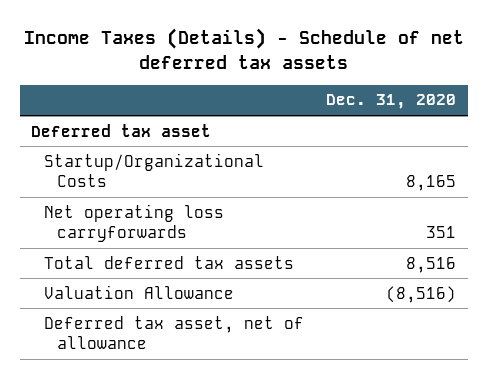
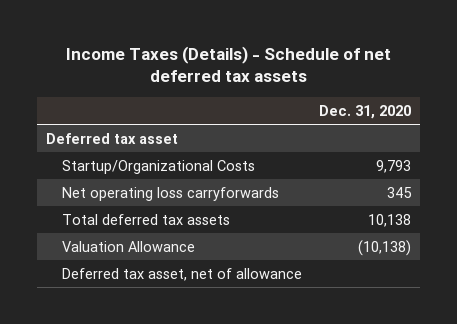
- Startup/Organizational Costs | 8,165
- Net operating loss carryforwards | 351
- Total deferred tax assets | 8,516
- Valuation Allowance | (8,516)
+ Startup/Organizational Costs | 9,793
+ Net operating loss carryforwards | 345
+ Total deferred tax assets | 10,138
+ Valuation Allowance | (10,138)

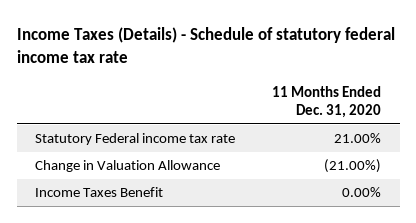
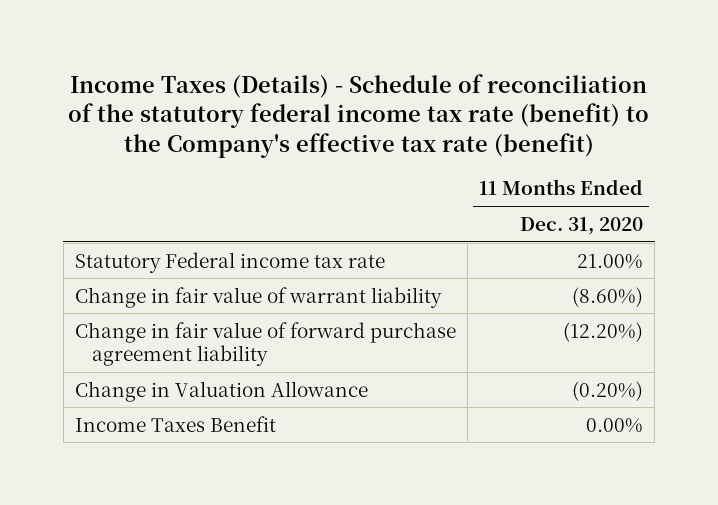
- Income Taxes (Details) - Schedule of statutory federal income tax rate
+ Income Taxes (Details) - Schedule of reconciliation of the statutory federal income tax rate (benefit) to the Company's effective tax rate (benefit)
- Change in Valuation Allowance | (21.00%)
+ Change in fair value of warrant liability | (8.60%)
+ Change in fair value of forward purchase agreement liability | (12.20%)
+ Change in Valuation Allowance | (0.20%)

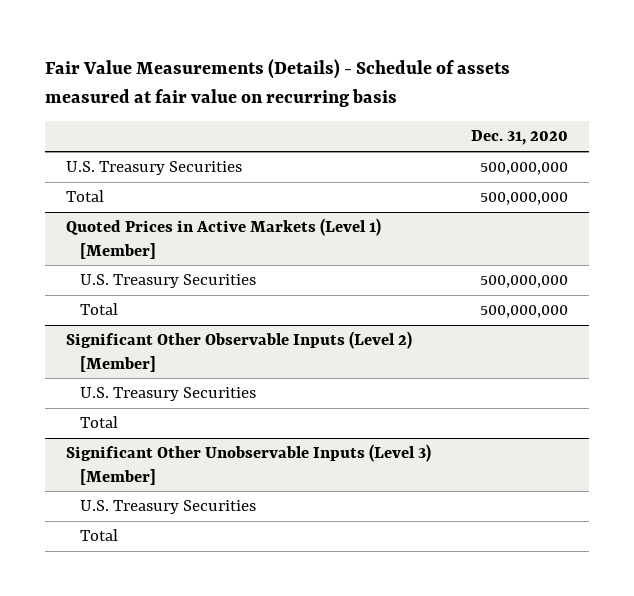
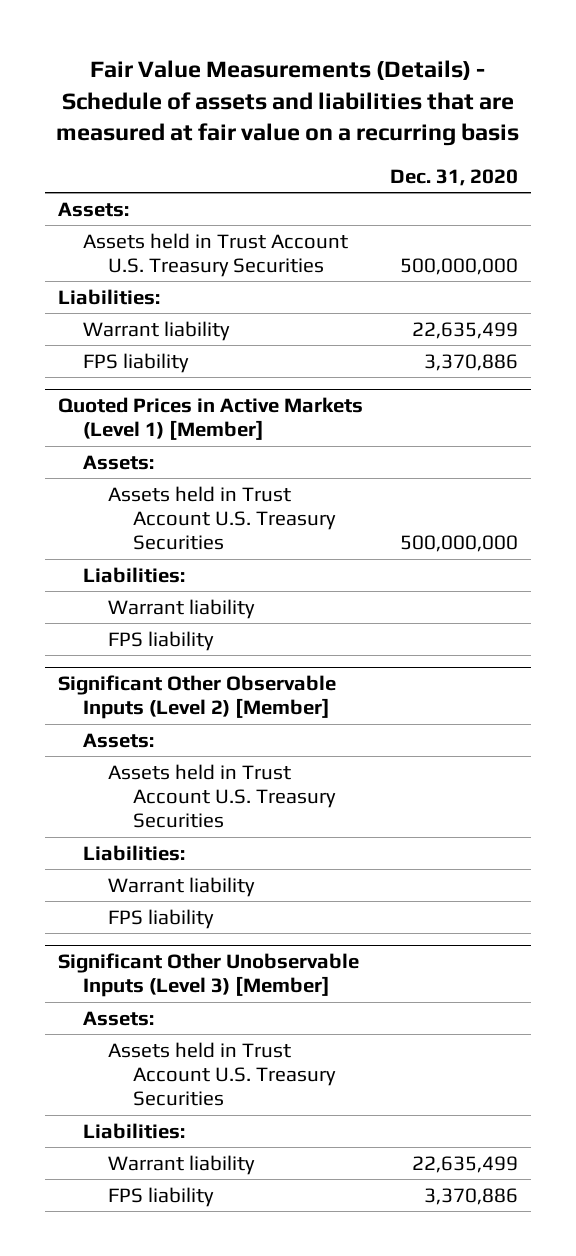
- Fair Value Measurements (Details) - Schedule of assets measured at fair value on recurring basis
+ Fair Value Measurements (Details) - Schedule of assets and liabilities that are measured at fair value on a recurring basis
- U.S. Treasury Securities | 500,000,000
- Total | 500,000,000
+ Assets:
+ Assets held in Trust Account U.S. Treasury Securities | 500,000,000
+ Liabilities:
+ Warrant liability | 22,635,499
+ FPS liability | 3,370,886
@ Quoted Prices in Active Markets (Level 1) [Member]
- U.S. Treasury Securities | 500,000,000
- Total | 500,000,000
+ Assets:
+ Assets held in Trust Account U.S. Treasury Securities | 500,000,000
+ Liabilities:
+ Warrant liability
+ FPS liability
@ Significant Other Observable Inputs (Level 2) [Member]
- U.S. Treasury Securities
- Total
+ Assets:
+ Assets held in Trust Account U.S. Treasury Securities
+ Liabilities:
+ Warrant liability
+ FPS liability
@ Significant Other Unobservable Inputs (Level 3) [Member]
- U.S. Treasury Securities
- Total
+ Assets:
+ Assets held in Trust Account U.S. Treasury Securities
+ Liabilities:
+ Warrant liability | 22,635,499
+ FPS liability | 3,370,886

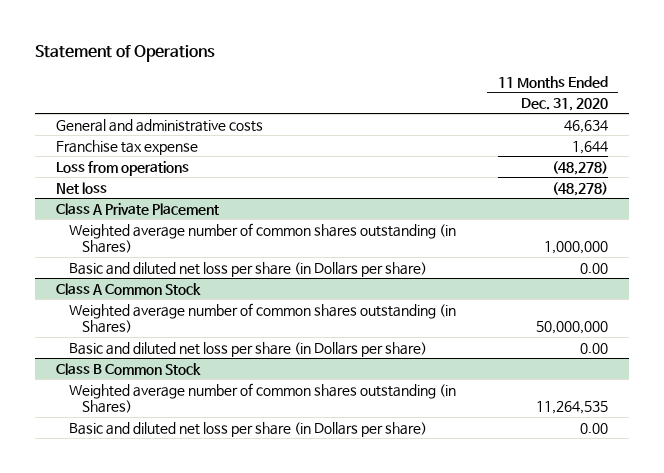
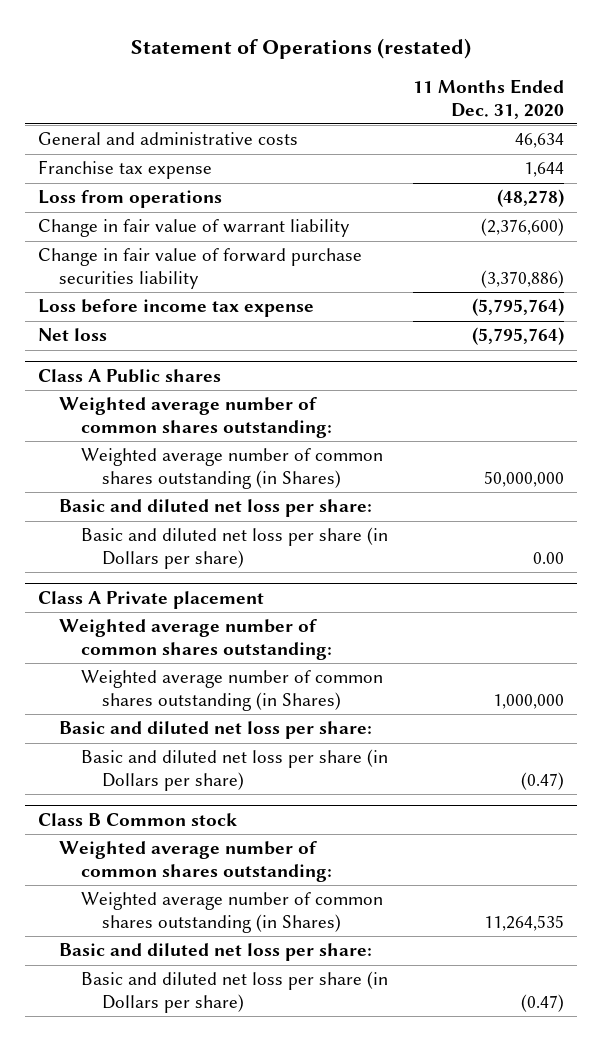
- Statement of Operations
+ Statement of Operations (restated)
- Net loss | (48,278)
- Class A Private Placement
- Weighted average number of common shares outstanding (in Shares) | 1,000,000
- Basic and diluted net loss per share (in Dollars per share) | 0.00
- Class A Common Stock
+ Change in fair value of warrant liability | (2,376,600)
+ Change in fair value of forward purchase securities liability | (3,370,886)
+ Loss before income tax expense | (5,795,764)
+ Net loss | (5,795,764)
+ Class A Public shares
+ Weighted average number of common shares outstanding:
+ Basic and diluted net loss per share:
- Class B Common Stock
+ Class A Private placement
+ Weighted average number of common shares outstanding:
+ Weighted average number of common shares outstanding (in Shares) | 1,000,000
+ Basic and diluted net loss per share:
+ Basic and diluted net loss per share (in Dollars per share) | (0.47)
+ Class B Common stock
+ Weighted average number of common shares outstanding:
- Basic and diluted net loss per share (in Dollars per share) | 0.00
+ Basic and diluted net loss per share:
+ Basic and diluted net loss per share (in Dollars per share) | (0.47)

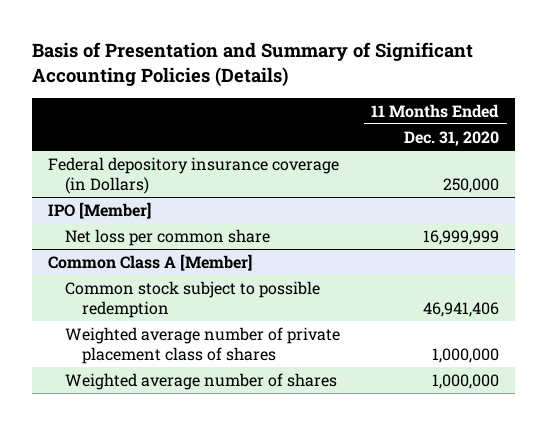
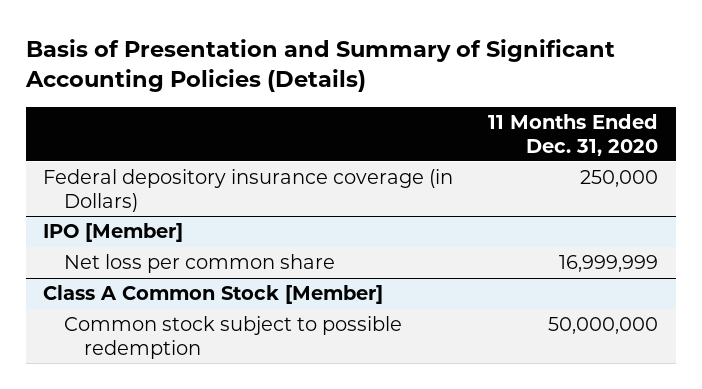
- Common Class A [Member]
- Common stock subject to possible redemption | 46,941,406
- Weighted average number of private placement class of shares | 1,000,000
- Weighted average number of shares | 1,000,000
+ Class A Common Stock [Member]
+ Common stock subject to possible redemption | 50,000,000

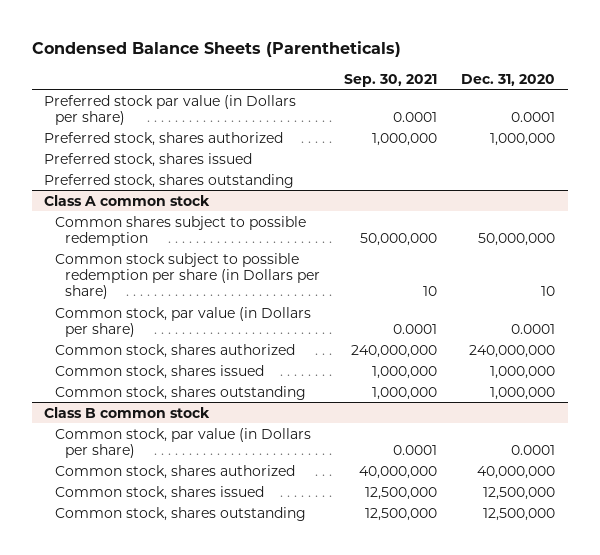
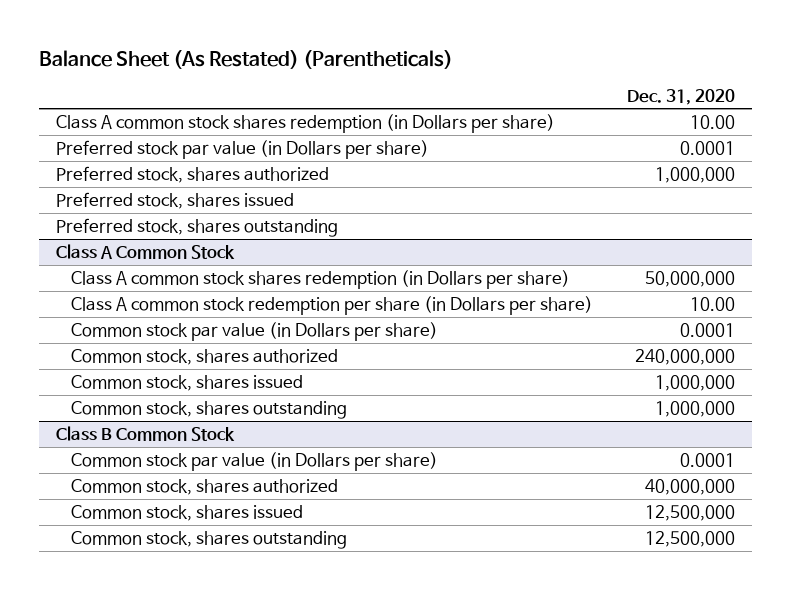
- Condensed Balance Sheets (Parentheticals)
+ Balance Sheet (As Restated) (Parentheticals)
- | Sep. 30, 2021 | Dec. 31, 2020
+ | Dec. 31, 2020
+ Class A common stock shares redemption (in Dollars per share) | 10.00
- Class A common stock
- Common shares subject to possible redemption | 50,000,000 | 50,000,000
- Common stock subject to possible redemption per share (in Dollars per share) | 10 | 10
- Common stock, par value (in Dollars per share) | 0.0001 | 0.0001
+ Class A Common Stock
+ Class A common stock shares redemption (in Dollars per share) | 50,000,000
+ Class A common stock redemption per share (in Dollars per share) | 10.00
+ Common stock par value (in Dollars per share) | 0.0001
- Class B common stock
- Common stock, par value (in Dollars per share) | 0.0001 | 0.0001
+ Class B Common Stock
+ Common stock par value (in Dollars per share) | 0.0001

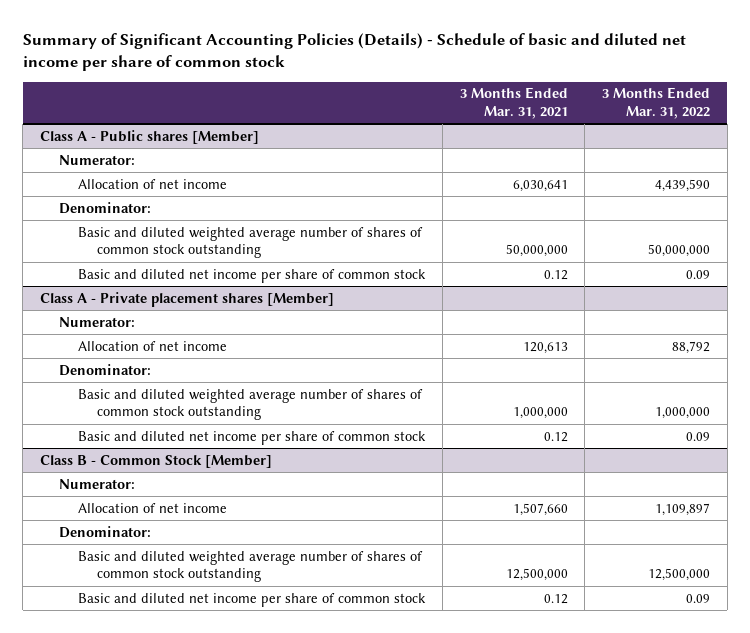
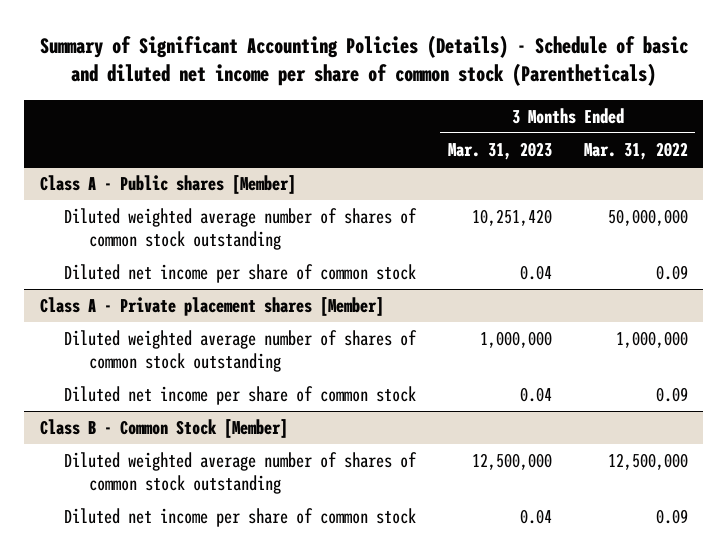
- Summary of Significant Accounting Policies (Details) - Schedule of basic and diluted net income per share of common stock
+ Summary of Significant Accounting Policies (Details) - Schedule of basic and diluted net income per share of common stock (Parentheticals)
- | 3 Months Ended Mar. 31, 2021 | 3 Months Ended Mar. 31, 2022
+ | 3 Months Ended Mar. 31, 2023 | 3 Months Ended Mar. 31, 2022
@ Class A - Public shares [Member]
- Numerator:
- Allocation of net income | 6,030,641 | 4,439,590
- Denominator:
- Basic and diluted weighted average number of shares of common stock outstanding | 50,000,000 | 50,000,000
- Basic and diluted net income per share of common stock | 0.12 | 0.09
+ Diluted weighted average number of shares of common stock outstanding | 10,251,420 | 50,000,000
+ Diluted net income per share of common stock | 0.04 | 0.09
@ Class A - Private placement shares [Member]
- Numerator:
- Allocation of net income | 120,613 | 88,792
- Denominator:
- Basic and diluted weighted average number of shares of common stock outstanding | 1,000,000 | 1,000,000
- Basic and diluted net income per share of common stock | 0.12 | 0.09
+ Diluted weighted average number of shares of common stock outstanding | 1,000,000 | 1,000,000
+ Diluted net income per share of common stock | 0.04 | 0.09
@ Class B - Common Stock [Member]
- Numerator:
- Allocation of net income | 1,507,660 | 1,109,897
- Denominator:
- Basic and diluted weighted average number of shares of common stock outstanding | 12,500,000 | 12,500,000
- Basic and diluted net income per share of common stock | 0.12 | 0.09
+ Diluted weighted average number of shares of common stock outstanding | 12,500,000 | 12,500,000
+ Diluted net income per share of common stock | 0.04 | 0.09

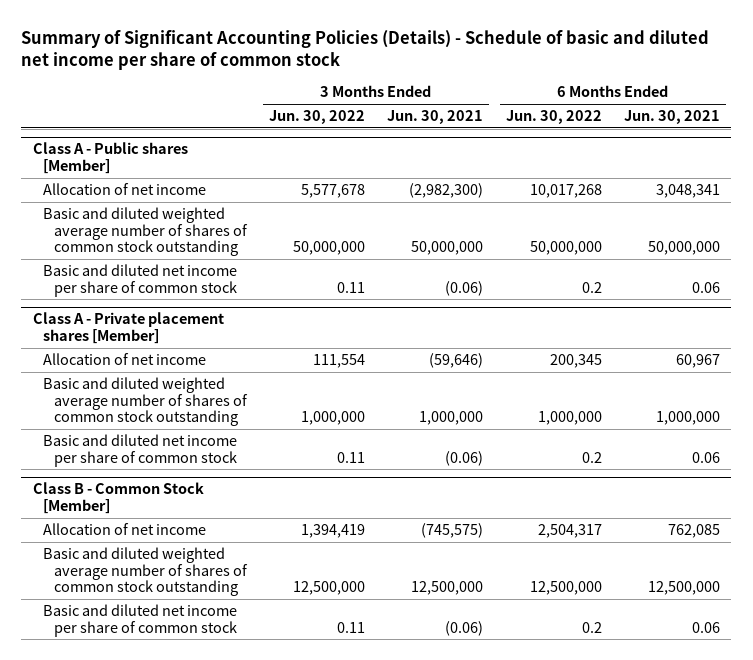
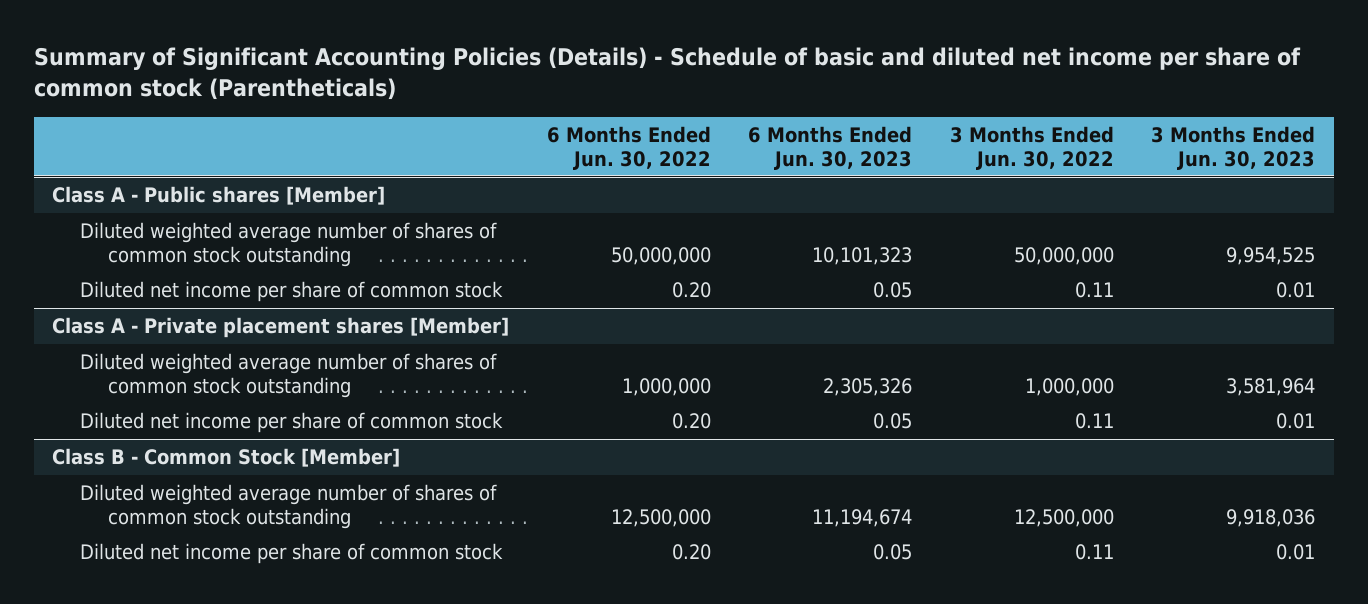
- Summary of Significant Accounting Policies (Details) - Schedule of basic and diluted net income per share of common stock
+ Summary of Significant Accounting Policies (Details) - Schedule of basic and diluted net income per share of common stock (Parentheticals)
- | 3 Months Ended Jun. 30, 2022 | 3 Months Ended Jun. 30, 2021 | 6 Months Ended Jun. 30, 2022 | 6 Months Ended Jun. 30, 2021
+ | 6 Months Ended Jun. 30, 2022 | 6 Months Ended Jun. 30, 2023 | 3 Months Ended Jun. 30, 2022 | 3 Months Ended Jun. 30, 2023
@ Class A - Public shares [Member]
- Allocation of net income | 5,577,678 | (2,982,300) | 10,017,268 | 3,048,341
- Basic and diluted weighted average number of shares of common stock outstanding | 50,000,000 | 50,000,000 | 50,000,000 | 50,000,000
- Basic and diluted net income per share of common stock | 0.11 | (0.06) | 0.2 | 0.06
+ Diluted weighted average number of shares of common stock outstanding | 50,000,000 | 10,101,323 | 50,000,000 | 9,954,525
+ Diluted net income per share of common stock | 0.20 | 0.05 | 0.11 | 0.01
@ Class A - Private placement shares [Member]
- Allocation of net income | 111,554 | (59,646) | 200,345 | 60,967
- Basic and diluted weighted average number of shares of common stock outstanding | 1,000,000 | 1,000,000 | 1,000,000 | 1,000,000
- Basic and diluted net income per share of common stock | 0.11 | (0.06) | 0.2 | 0.06
+ Diluted weighted average number of shares of common stock outstanding | 1,000,000 | 2,305,326 | 1,000,000 | 3,581,964
+ Diluted net income per share of common stock | 0.20 | 0.05 | 0.11 | 0.01
@ Class B - Common Stock [Member]
- Allocation of net income | 1,394,419 | (745,575) | 2,504,317 | 762,085
- Basic and diluted weighted average number of shares of common stock outstanding | 12,500,000 | 12,500,000 | 12,500,000 | 12,500,000
- Basic and diluted net income per share of common stock | 0.11 | (0.06) | 0.2 | 0.06
+ Diluted weighted average number of shares of common stock outstanding | 12,500,000 | 11,194,674 | 12,500,000 | 9,918,036
+ Diluted net income per share of common stock | 0.20 | 0.05 | 0.11 | 0.01

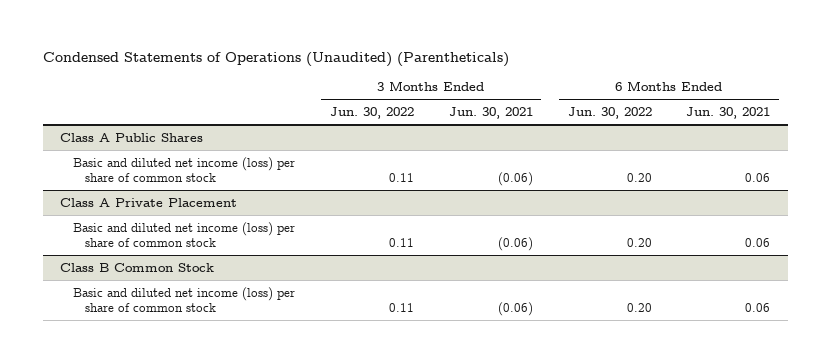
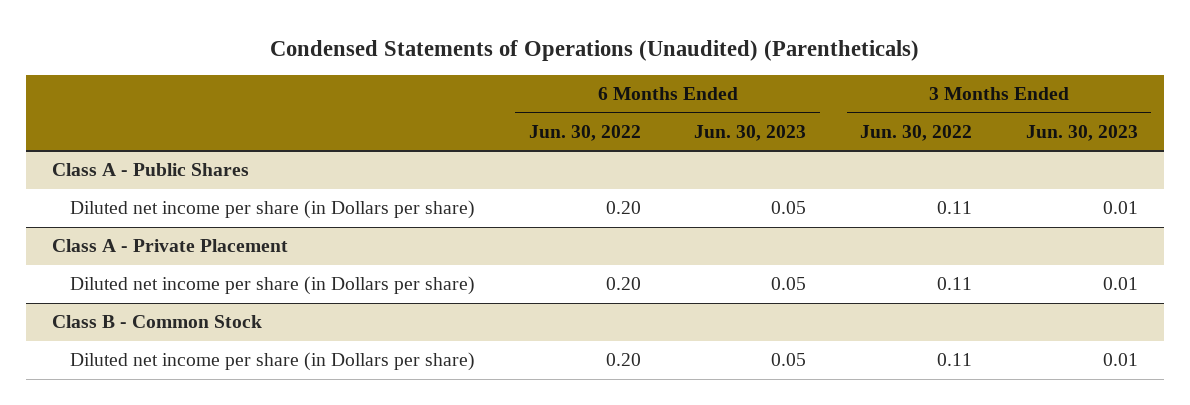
- | 3 Months Ended Jun. 30, 2022 | 3 Months Ended Jun. 30, 2021 | 6 Months Ended Jun. 30, 2022 | 6 Months Ended Jun. 30, 2021
+ | 6 Months Ended Jun. 30, 2022 | 6 Months Ended Jun. 30, 2023 | 3 Months Ended Jun. 30, 2022 | 3 Months Ended Jun. 30, 2023
- Class A Public Shares
- Basic and diluted net income (loss) per share of common stock | 0.11 | (0.06) | 0.20 | 0.06
- Class A Private Placement
- Basic and diluted net income (loss) per share of common stock | 0.11 | (0.06) | 0.20 | 0.06
- Class B Common Stock
- Basic and diluted net income (loss) per share of common stock | 0.11 | (0.06) | 0.20 | 0.06
+ Class A - Public Shares
+ Diluted net income per share (in Dollars per share) | 0.20 | 0.05 | 0.11 | 0.01
+ Class A - Private Placement
+ Diluted net income per share (in Dollars per share) | 0.20 | 0.05 | 0.11 | 0.01
+ Class B - Common Stock
+ Diluted net income per share (in Dollars per share) | 0.20 | 0.05 | 0.11 | 0.01

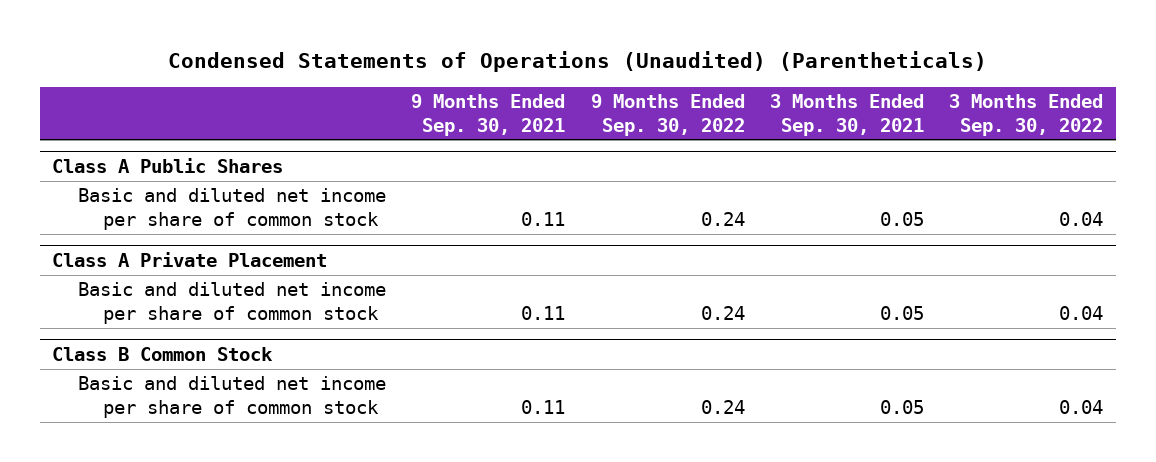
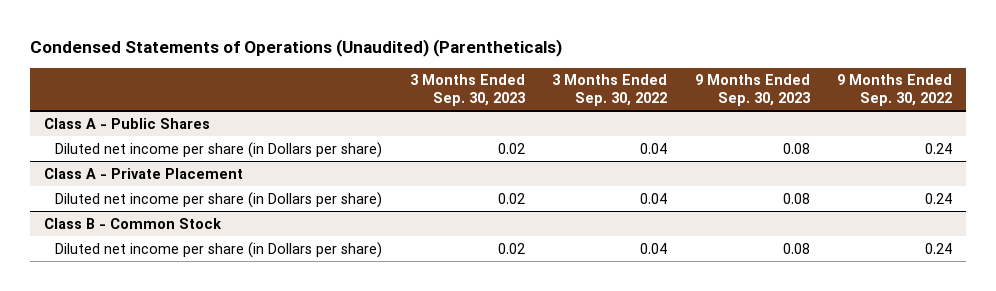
- | 9 Months Ended Sep. 30, 2021 | 9 Months Ended Sep. 30, 2022 | 3 Months Ended Sep. 30, 2021 | 3 Months Ended Sep. 30, 2022
+ | 3 Months Ended Sep. 30, 2023 | 3 Months Ended Sep. 30, 2022 | 9 Months Ended Sep. 30, 2023 | 9 Months Ended Sep. 30, 2022
- Class A Public Shares
- Basic and diluted net income per share of common stock | 0.11 | 0.24 | 0.05 | 0.04
- Class A Private Placement
- Basic and diluted net income per share of common stock | 0.11 | 0.24 | 0.05 | 0.04
- Class B Common Stock
- Basic and diluted net income per share of common stock | 0.11 | 0.24 | 0.05 | 0.04
+ Class A - Public Shares
+ Diluted net income per share (in Dollars per share) | 0.02 | 0.04 | 0.08 | 0.24
+ Class A - Private Placement
+ Diluted net income per share (in Dollars per share) | 0.02 | 0.04 | 0.08 | 0.24
+ Class B - Common Stock
+ Diluted net income per share (in Dollars per share) | 0.02 | 0.04 | 0.08 | 0.24

